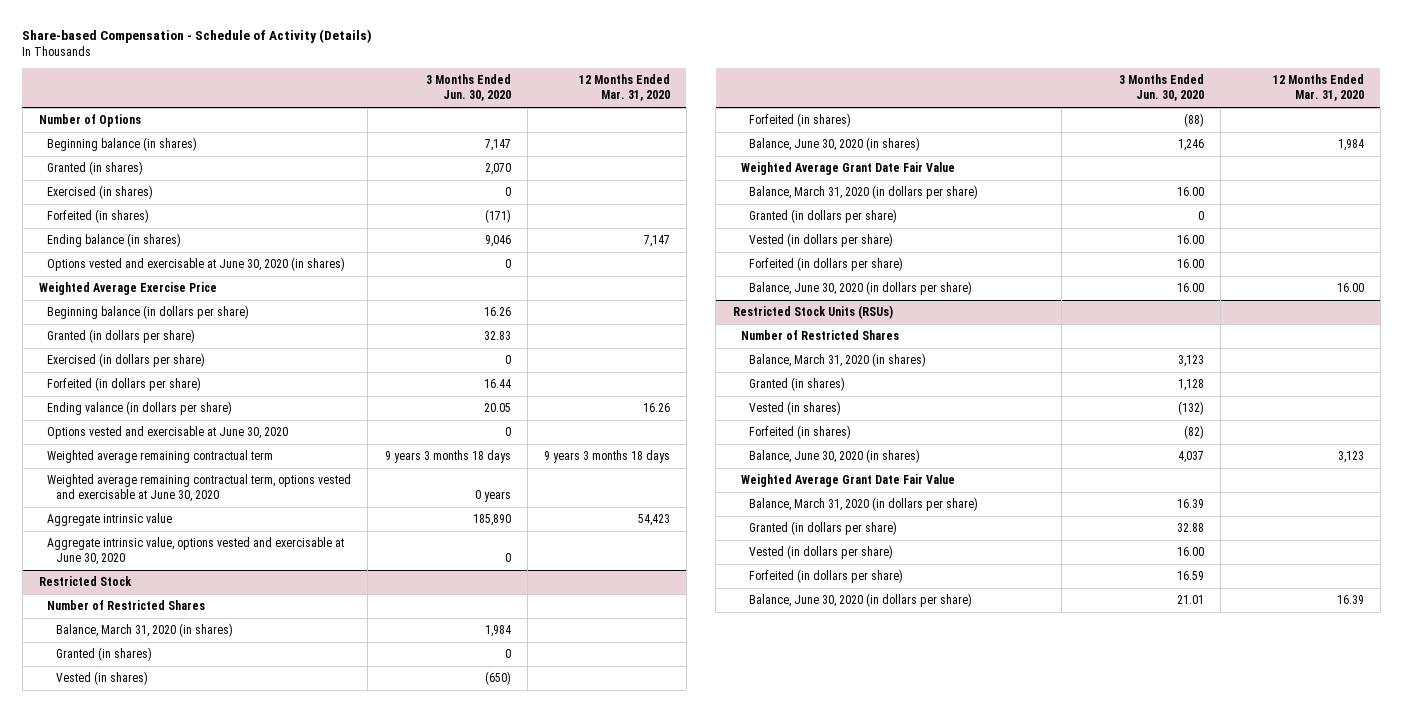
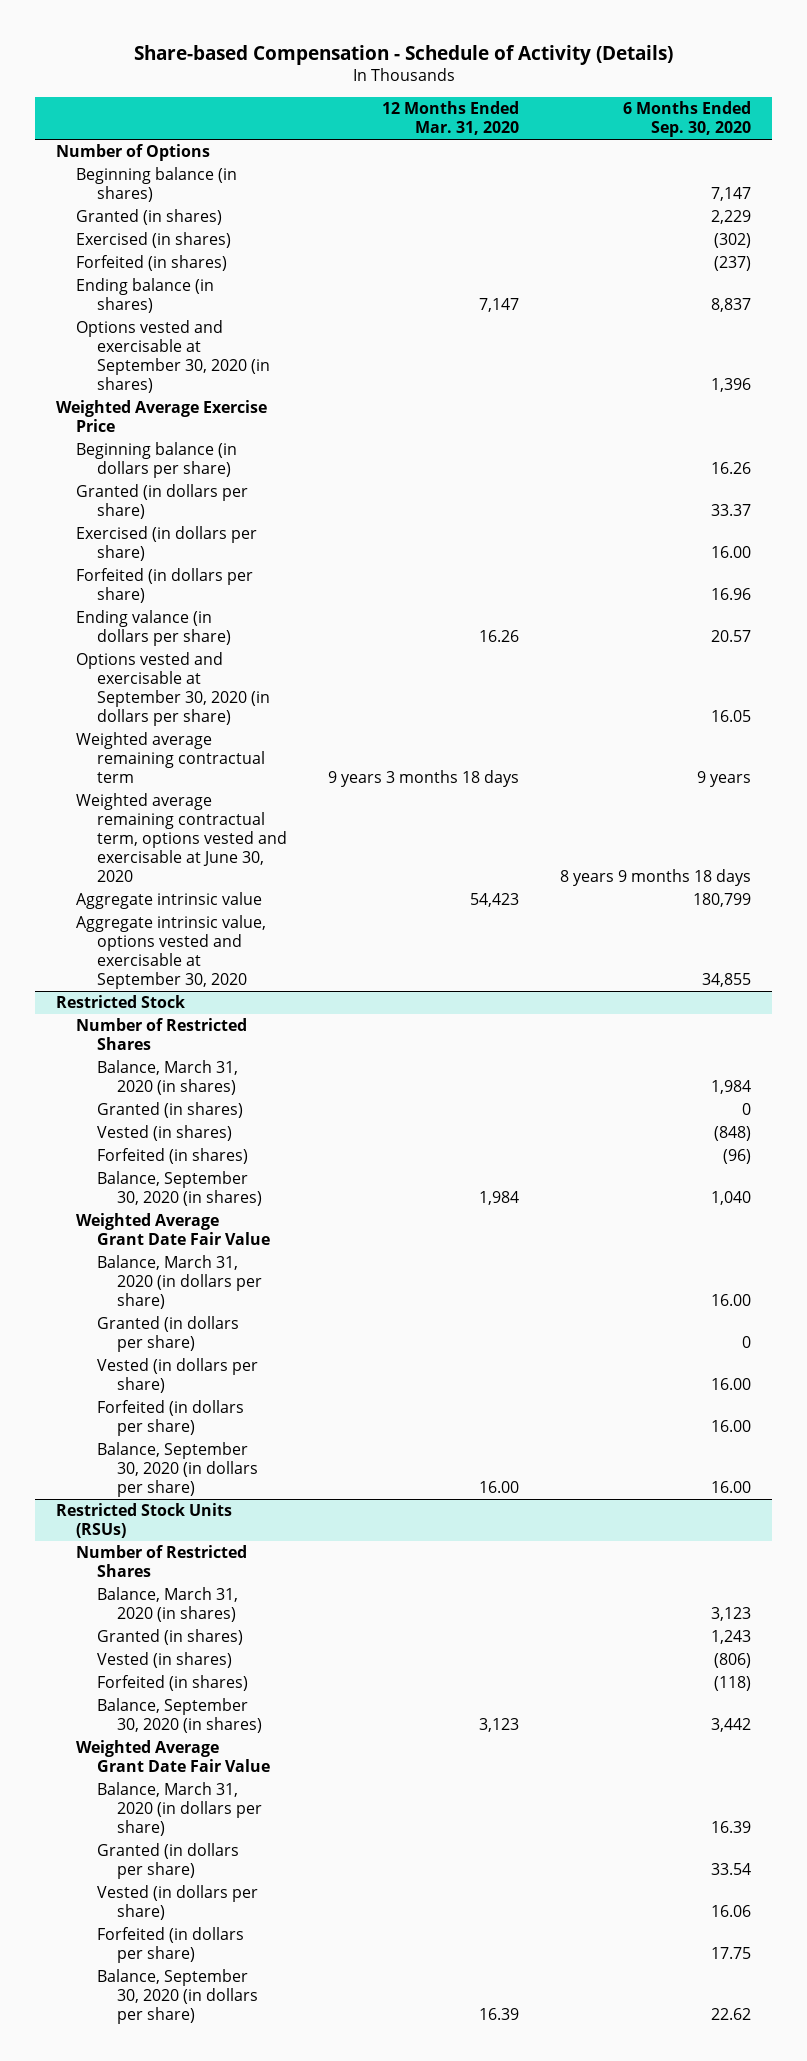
- | 3 Months Ended Jun. 30, 2020 | 12 Months Ended Mar. 31, 2020
+ | 12 Months Ended Mar. 31, 2020 | 6 Months Ended Sep. 30, 2020
- Options vested and exercisable at June 30, 2020 (in shares) | 0 |
+ Options vested and exercisable at September 30, 2020 (in shares) | | 1,396
- Options vested and exercisable at June 30, 2020 | 0 |
+ Options vested and exercisable at September 30, 2020 (in dollars per share) | | 16.05
- Aggregate intrinsic value, options vested and exercisable at June 30, 2020 | 0 |
+ Aggregate intrinsic value, options vested and exercisable at September 30, 2020 | | 34,855
@ Restricted Stock
- Balance, June 30, 2020 (in shares) | 1,246 | 1,984
+ Balance, September 30, 2020 (in shares) | 1,984 | 1,040
- Balance, June 30, 2020 (in dollars per share) | 16.00 | 16.00
+ Balance, September 30, 2020 (in dollars per share) | 16.00 | 16.00
@ Restricted Stock Units (RSUs)
- Balance, June 30, 2020 (in shares) | 4,037 | 3,123
+ Balance, September 30, 2020 (in shares) | 3,123 | 3,442
- Balance, June 30, 2020 (in dollars per share) | 21.01 | 16.39
+ Balance, September 30, 2020 (in dollars per share) | 16.39 | 22.62

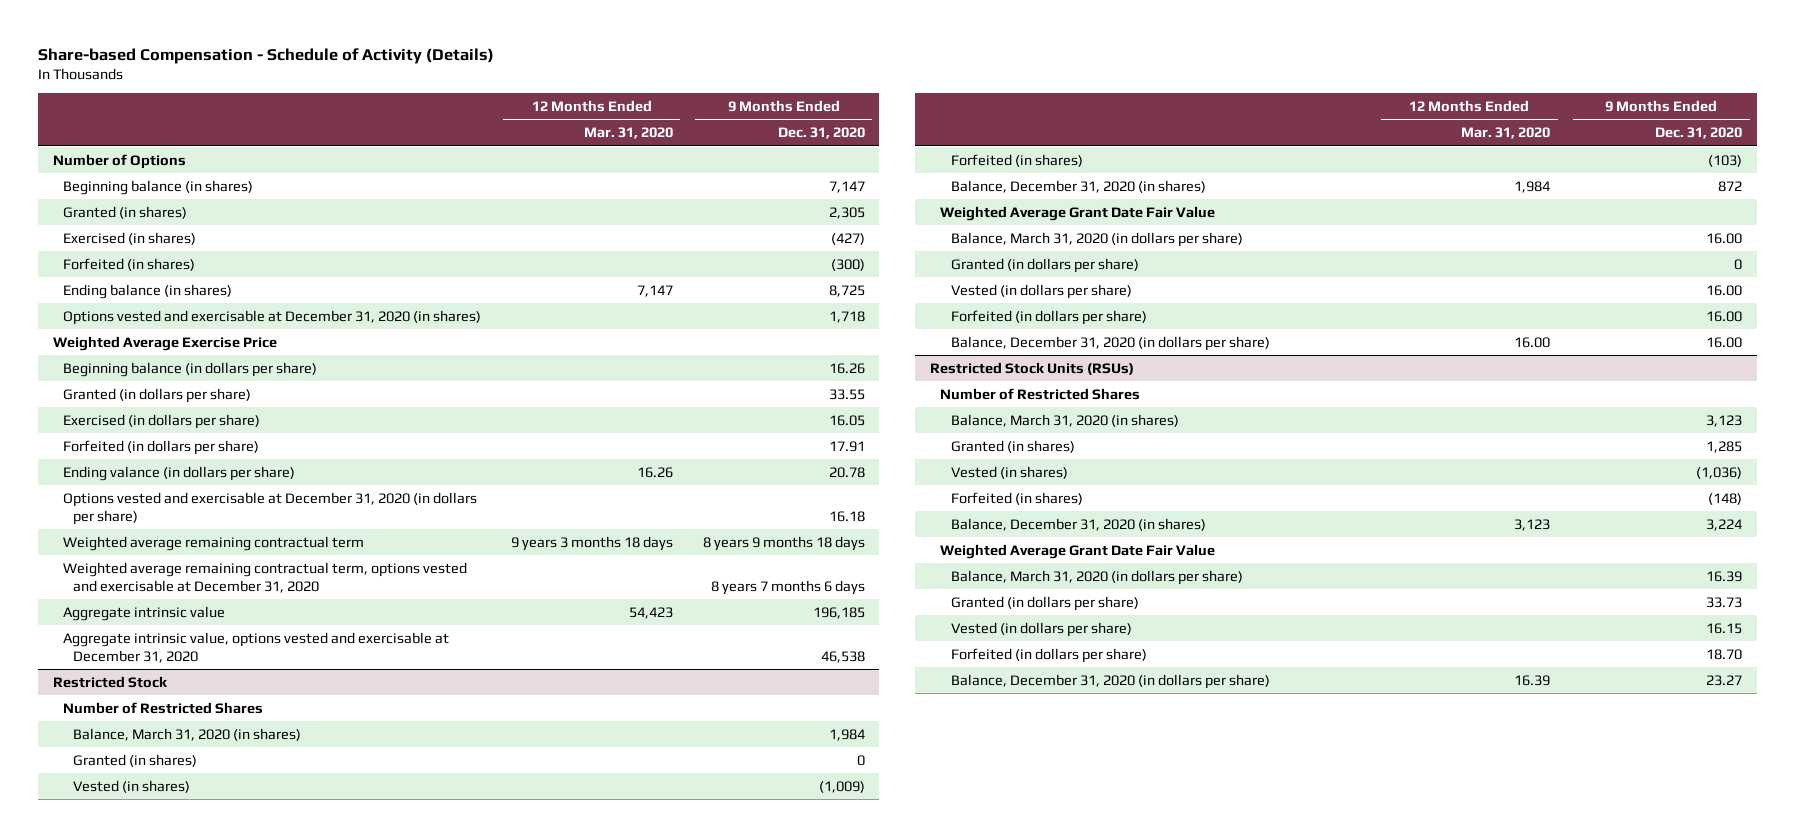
- | 12 Months Ended Mar. 31, 2020 | 6 Months Ended Sep. 30, 2020
+ | 12 Months Ended Mar. 31, 2020 | 9 Months Ended Dec. 31, 2020
- Options vested and exercisable at September 30, 2020 (in shares) | | 1,396
+ Options vested and exercisable at December 31, 2020 (in shares) | | 1,718
- Options vested and exercisable at September 30, 2020 (in dollars per share) | | 16.05
+ Options vested and exercisable at December 31, 2020 (in dollars per share) | | 16.18
- Weighted average remaining contractual term, options vested and exercisable at June 30, 2020 | | 8 years 9 months 18 days
+ Weighted average remaining contractual term, options vested and exercisable at December 31, 2020 | | 8 years 7 months 6 days
- Aggregate intrinsic value, options vested and exercisable at September 30, 2020 | | 34,855
+ Aggregate intrinsic value, options vested and exercisable at December 31, 2020 | | 46,538
@ Restricted Stock
- Balance, September 30, 2020 (in shares) | 1,984 | 1,040
+ Balance, December 31, 2020 (in shares) | 1,984 | 872
- Balance, September 30, 2020 (in dollars per share) | 16.00 | 16.00
+ Balance, December 31, 2020 (in dollars per share) | 16.00 | 16.00
@ Restricted Stock Units (RSUs)
- Balance, September 30, 2020 (in shares) | 3,123 | 3,442
+ Balance, December 31, 2020 (in shares) | 3,123 | 3,224
- Balance, September 30, 2020 (in dollars per share) | 16.39 | 22.62
+ Balance, December 31, 2020 (in dollars per share) | 16.39 | 23.27

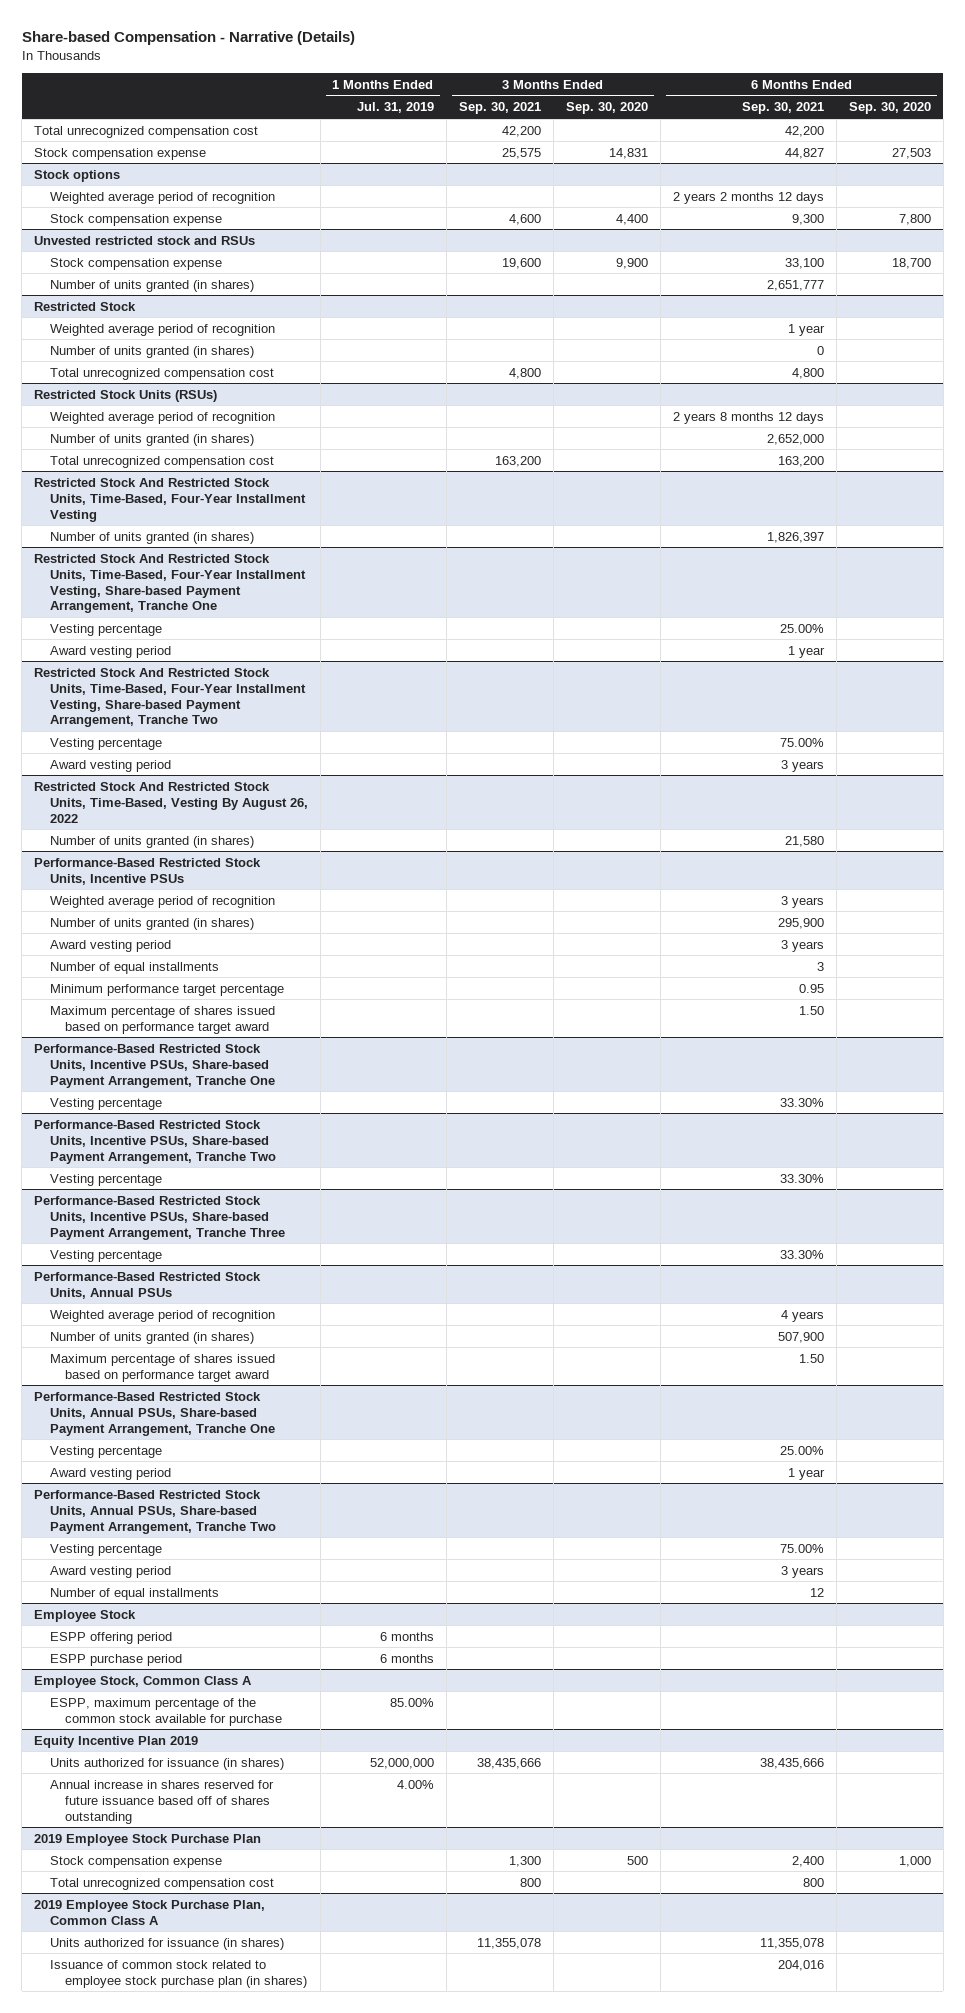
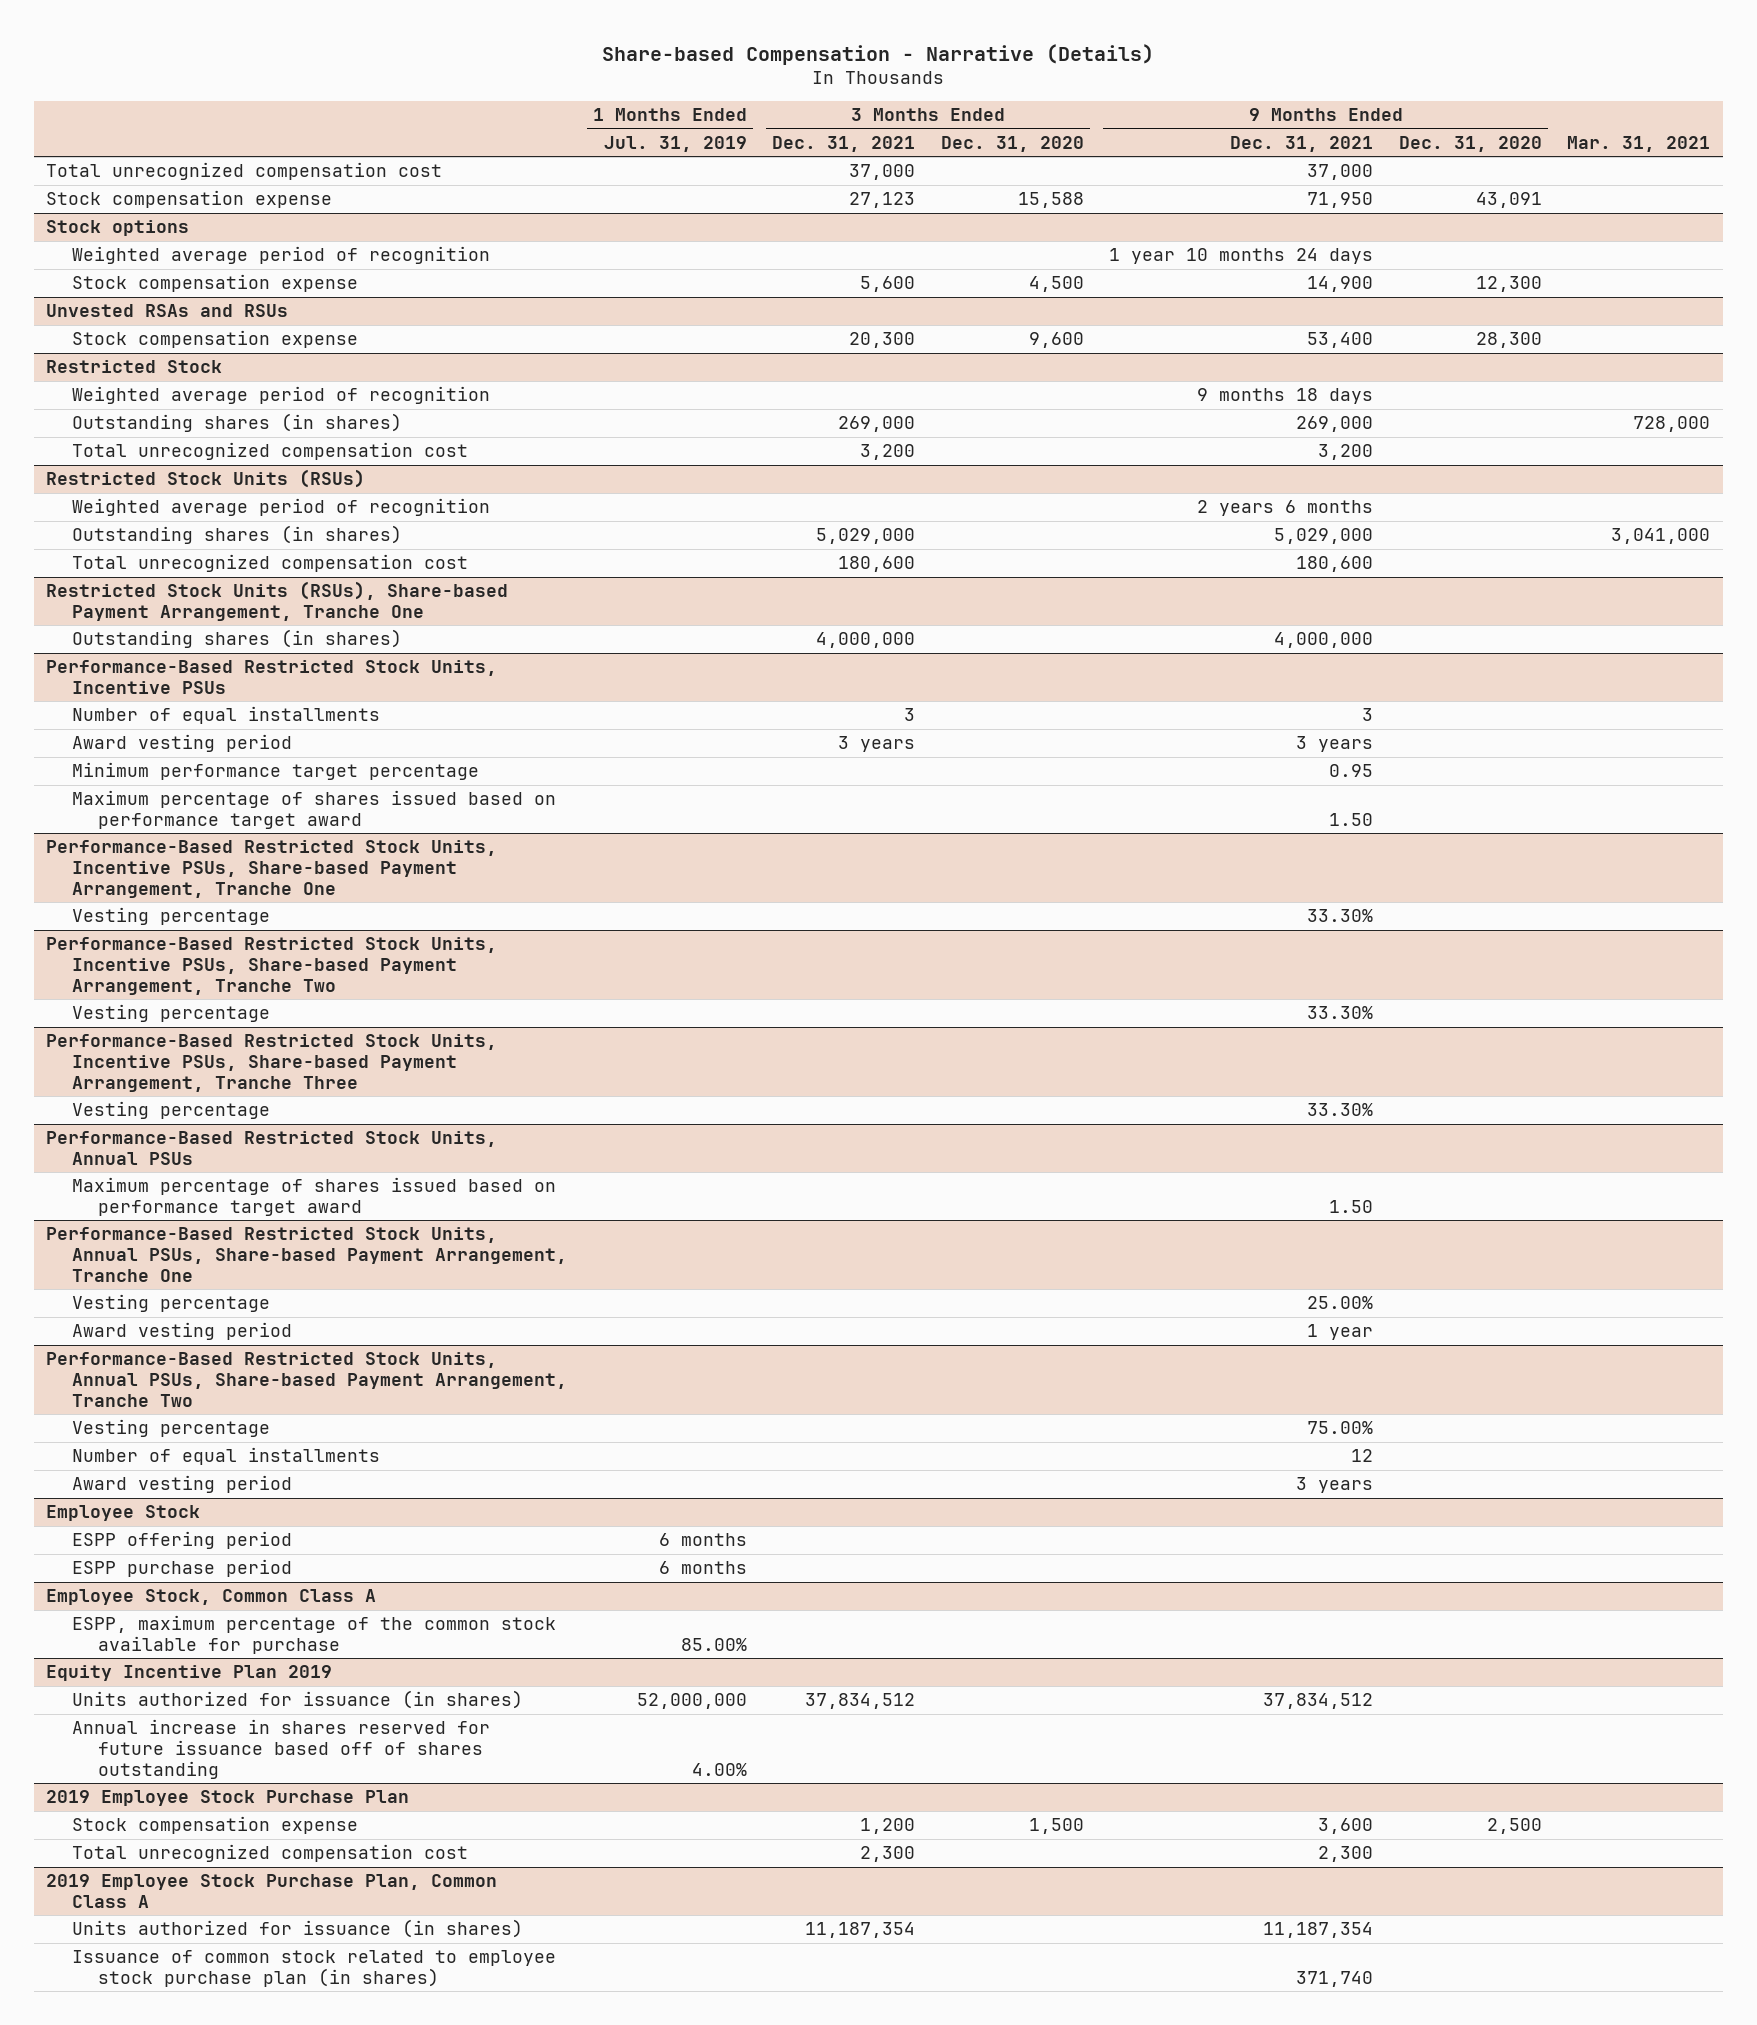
- | 1 Months Ended Jul. 31, 2019 | 3 Months Ended Sep. 30, 2021 | 3 Months Ended Sep. 30, 2020 | 6 Months Ended Sep. 30, 2021 | 6 Months Ended Sep. 30, 2020
+ | 1 Months Ended Jul. 31, 2019 | 3 Months Ended Dec. 31, 2021 | 3 Months Ended Dec. 31, 2020 | 9 Months Ended Dec. 31, 2021 | 9 Months Ended Dec. 31, 2020 | Mar. 31, 2021
- Unvested restricted stock and RSUs
+ Unvested RSAs and RSUs
- Number of units granted (in shares) | | | | 2,651,777 |
@ Restricted Stock
- Number of units granted (in shares) | | | | 0 |
+ Outstanding shares (in shares) | | 269,000 | | 269,000 | | 728,000
@ Restricted Stock Units (RSUs)
- Number of units granted (in shares) | | | | 2,652,000 |
+ Outstanding shares (in shares) | | 5,029,000 | | 5,029,000 | | 3,041,000
- Restricted Stock And Restricted Stock Units, Time-Based, Four-Year Installment Vesting
- Number of units granted (in shares) | | | | 1,826,397 |
- Restricted Stock And Restricted Stock Units, Time-Based, Four-Year Installment Vesting, Share-based Payment Arrangement, Tranche One
- Vesting percentage | | | | 25.00% |
- Award vesting period | | | | 1 year |
- Restricted Stock And Restricted Stock Units, Time-Based, Four-Year Installment Vesting, Share-based Payment Arrangement, Tranche Two
- Vesting percentage | | | | 75.00% |
- Award vesting period | | | | 3 years |
- Restricted Stock And Restricted Stock Units, Time-Based, Vesting By August 26, 2022
- Number of units granted (in shares) | | | | 21,580 |
+ Restricted Stock Units (RSUs), Share-based Payment Arrangement, Tranche One
+ Outstanding shares (in shares) | | 4,000,000 | | 4,000,000 | |
@ Performance-Based Restricted Stock Units, Incentive PSUs
- Weighted average period of recognition | | | | 3 years |
- Number of units granted (in shares) | | | | 295,900 |
moved down: Award vesting period | | 3 years | | 3 years | |
@ Performance-Based Restricted Stock Units, Annual PSUs
- Weighted average period of recognition | | | | 4 years |
- Number of units granted (in shares) | | | | 507,900 |
@ Performance-Based Restricted Stock Units, Annual PSUs, Share-based Payment Arrangement, Tranche Two
moved down: Award vesting period | | | | 3 years | |

